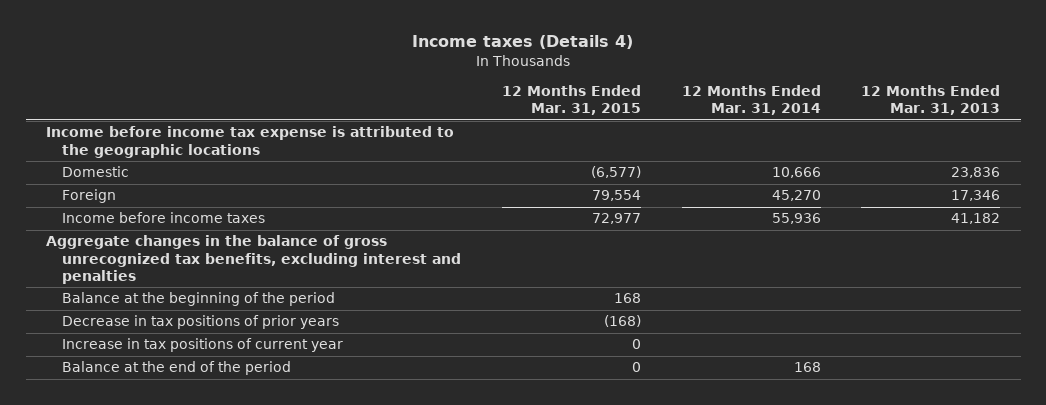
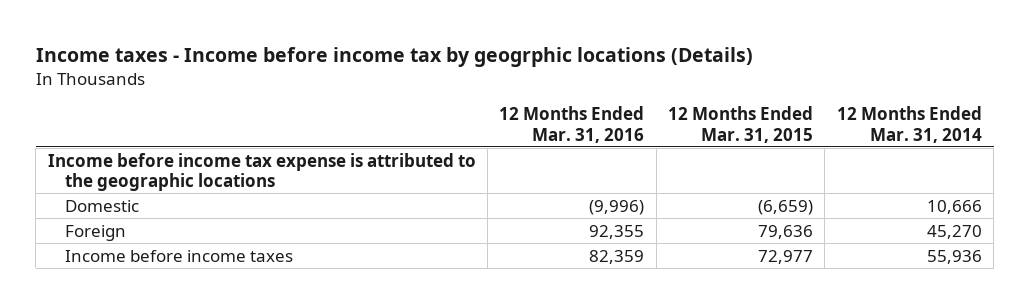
- Income taxes (Details 4)
+ Income taxes - Income before income tax by geogrphic locations (Details)
- | 12 Months Ended Mar. 31, 2015 | 12 Months Ended Mar. 31, 2014 | 12 Months Ended Mar. 31, 2013
+ | 12 Months Ended Mar. 31, 2016 | 12 Months Ended Mar. 31, 2015 | 12 Months Ended Mar. 31, 2014
- Domestic | (6,577) | 10,666 | 23,836
- Foreign | 79,554 | 45,270 | 17,346
+ Domestic | (9,996) | (6,659) | 10,666
+ Foreign | 92,355 | 79,636 | 45,270
- Aggregate changes in the balance of gross unrecognized tax benefits, excluding interest and penalties
- Balance at the beginning of the period | 168 | |
- Decrease in tax positions of prior years | (168) | |
- Increase in tax positions of current year | 0 | |
- Balance at the end of the period | 0 | 168 |

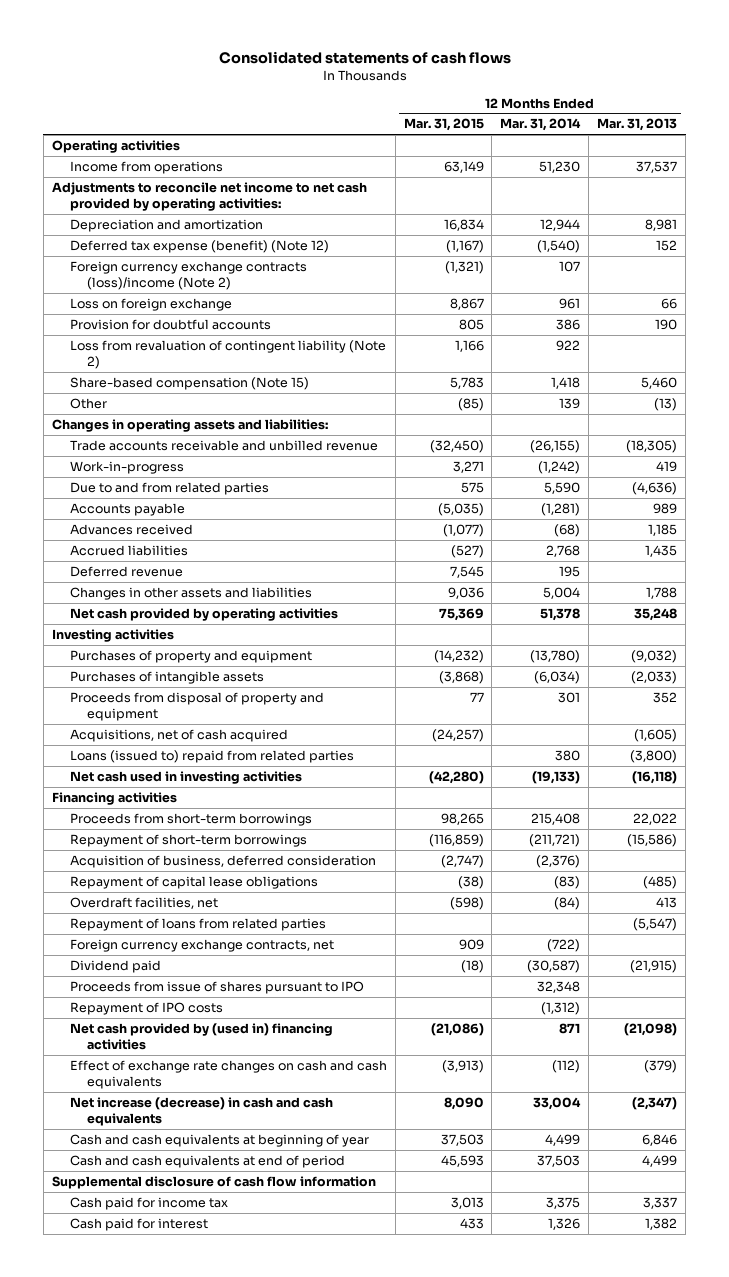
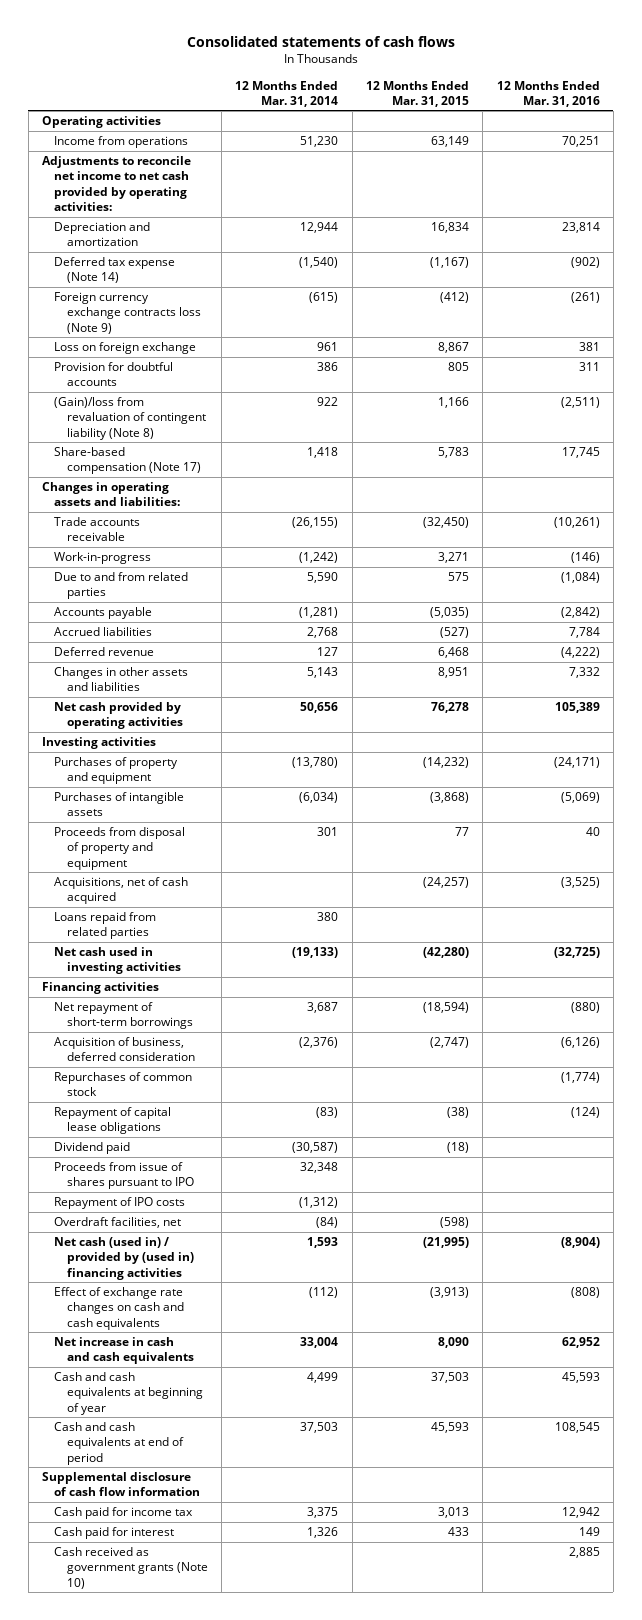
- | 12 Months Ended Mar. 31, 2015 | 12 Months Ended Mar. 31, 2014 | 12 Months Ended Mar. 31, 2013
+ | 12 Months Ended Mar. 31, 2014 | 12 Months Ended Mar. 31, 2015 | 12 Months Ended Mar. 31, 2016
- Deferred tax expense (benefit) (Note 12) | (1,167) | (1,540) | 152
- Foreign currency exchange contracts (loss)/income (Note 2) | (1,321) | 107 |
+ Deferred tax expense (Note 14) | (1,540) | (1,167) | (902)
+ Foreign currency exchange contracts loss (Note 9) | (615) | (412) | (261)
- Loss from revaluation of contingent liability (Note 2) | 1,166 | 922 |
- Share-based compensation (Note 15) | 5,783 | 1,418 | 5,460
- Other | (85) | 139 | (13)
+ (Gain)/loss from revaluation of contingent liability (Note 8) | 922 | 1,166 | (2,511)
+ Share-based compensation (Note 17) | 1,418 | 5,783 | 17,745
- Trade accounts receivable and unbilled revenue | (32,450) | (26,155) | (18,305)
+ Trade accounts receivable | (26,155) | (32,450) | (10,261)
- Advances received | (1,077) | (68) | 1,185
- Deferred revenue | 7,545 | 195 |
- Changes in other assets and liabilities | 9,036 | 5,004 | 1,788
- Net cash provided by operating activities | 75,369 | 51,378 | 35,248
+ Deferred revenue | 127 | 6,468 | (4,222)
+ Changes in other assets and liabilities | 5,143 | 8,951 | 7,332
+ Net cash provided by operating activities | 50,656 | 76,278 | 105,389
- Loans (issued to) repaid from related parties | | 380 | (3,800)
+ Loans repaid from related parties | 380 | |
- Proceeds from short-term borrowings | 98,265 | 215,408 | 22,022
- Repayment of short-term borrowings | (116,859) | (211,721) | (15,586)
+ Net repayment of short-term borrowings | 3,687 | (18,594) | (880)
+ Repurchases of common stock | | | (1,774)
- Repayment of loans from related parties | | | (5,547)
- Foreign currency exchange contracts, net | 909 | (722) |
- Net cash provided by (used in) financing activities | (21,086) | 871 | (21,098)
moved down: Overdraft facilities, net | (84) | (598) |
+ Net cash (used in) / provided by (used in) financing activities | 1,593 | (21,995) | (8,904)
- Net increase (decrease) in cash and cash equivalents | 8,090 | 33,004 | (2,347)
+ Net increase in cash and cash equivalents | 33,004 | 8,090 | 62,952
+ Cash received as government grants (Note 10) | | | 2,885

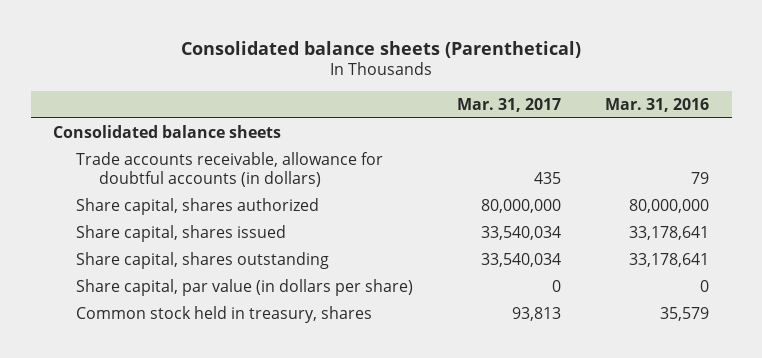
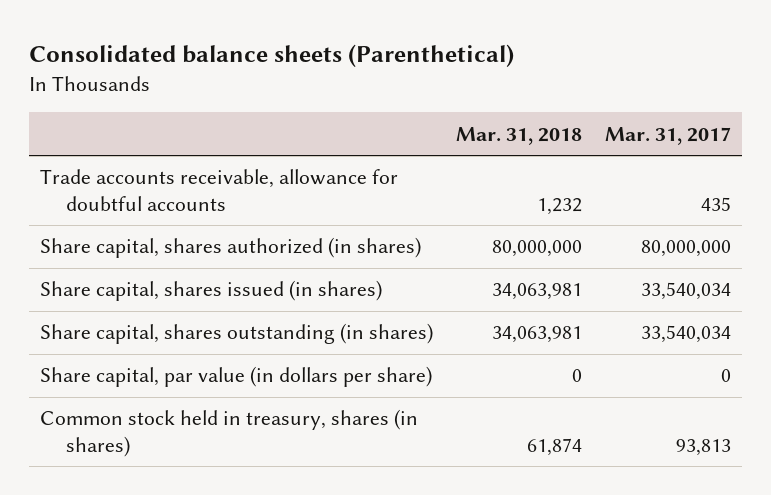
- | Mar. 31, 2017 | Mar. 31, 2016
+ | Mar. 31, 2018 | Mar. 31, 2017
- Consolidated balance sheets
- Trade accounts receivable, allowance for doubtful accounts (in dollars) | 435 | 79
- Share capital, shares authorized | 80,000,000 | 80,000,000
- Share capital, shares issued | 33,540,034 | 33,178,641
- Share capital, shares outstanding | 33,540,034 | 33,178,641
+ Trade accounts receivable, allowance for doubtful accounts | 1,232 | 435
+ Share capital, shares authorized (in shares) | 80,000,000 | 80,000,000
+ Share capital, shares issued (in shares) | 34,063,981 | 33,540,034
+ Share capital, shares outstanding (in shares) | 34,063,981 | 33,540,034
- Common stock held in treasury, shares | 93,813 | 35,579
+ Common stock held in treasury, shares (in shares) | 61,874 | 93,813

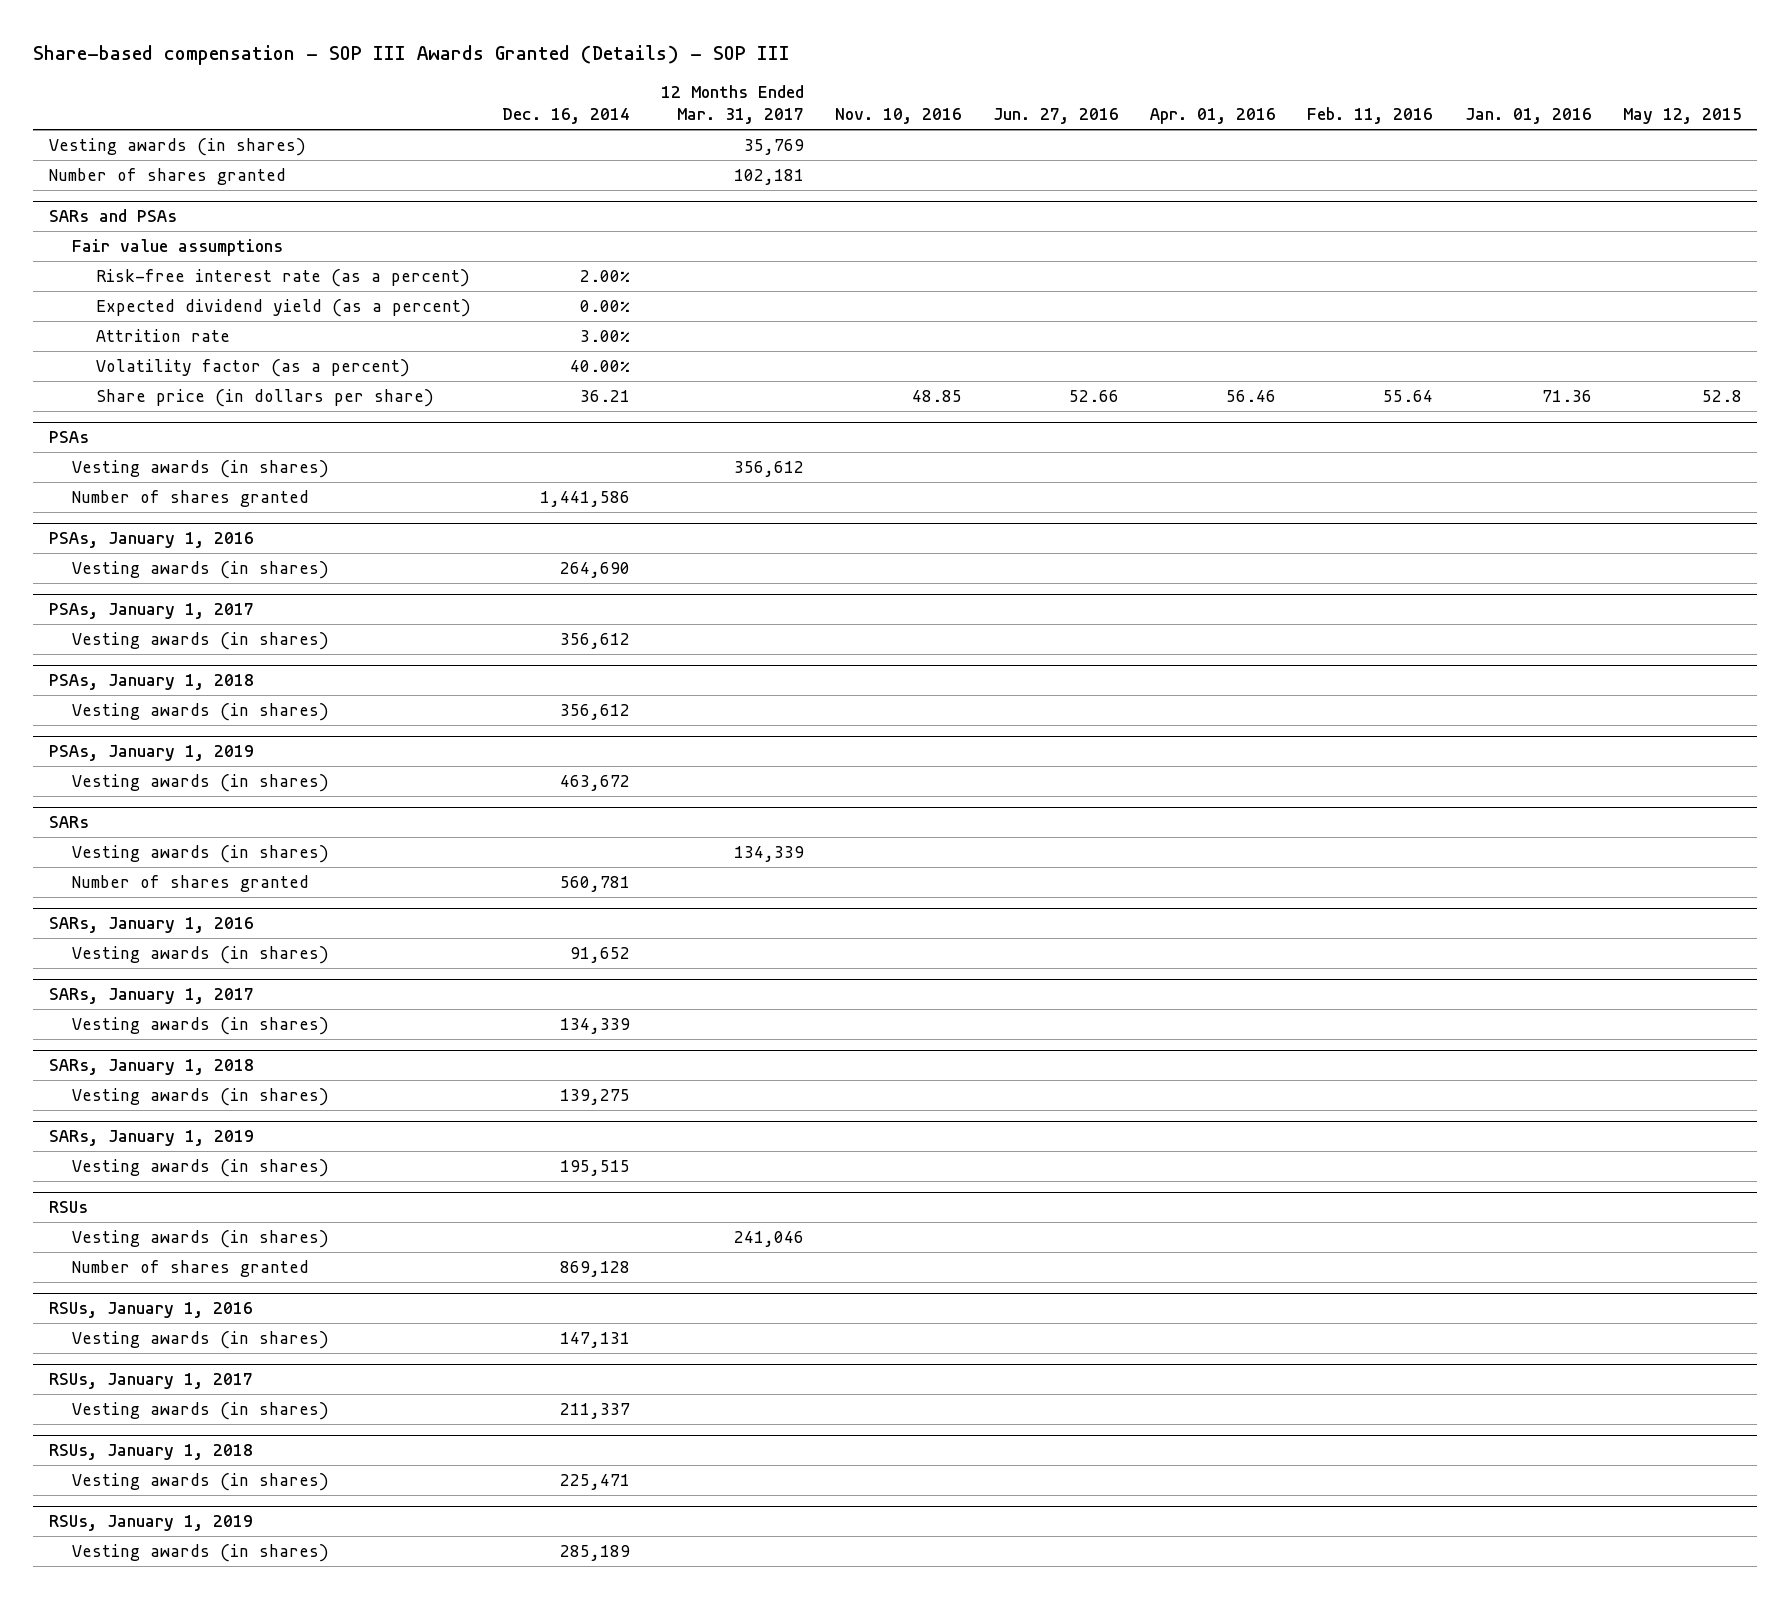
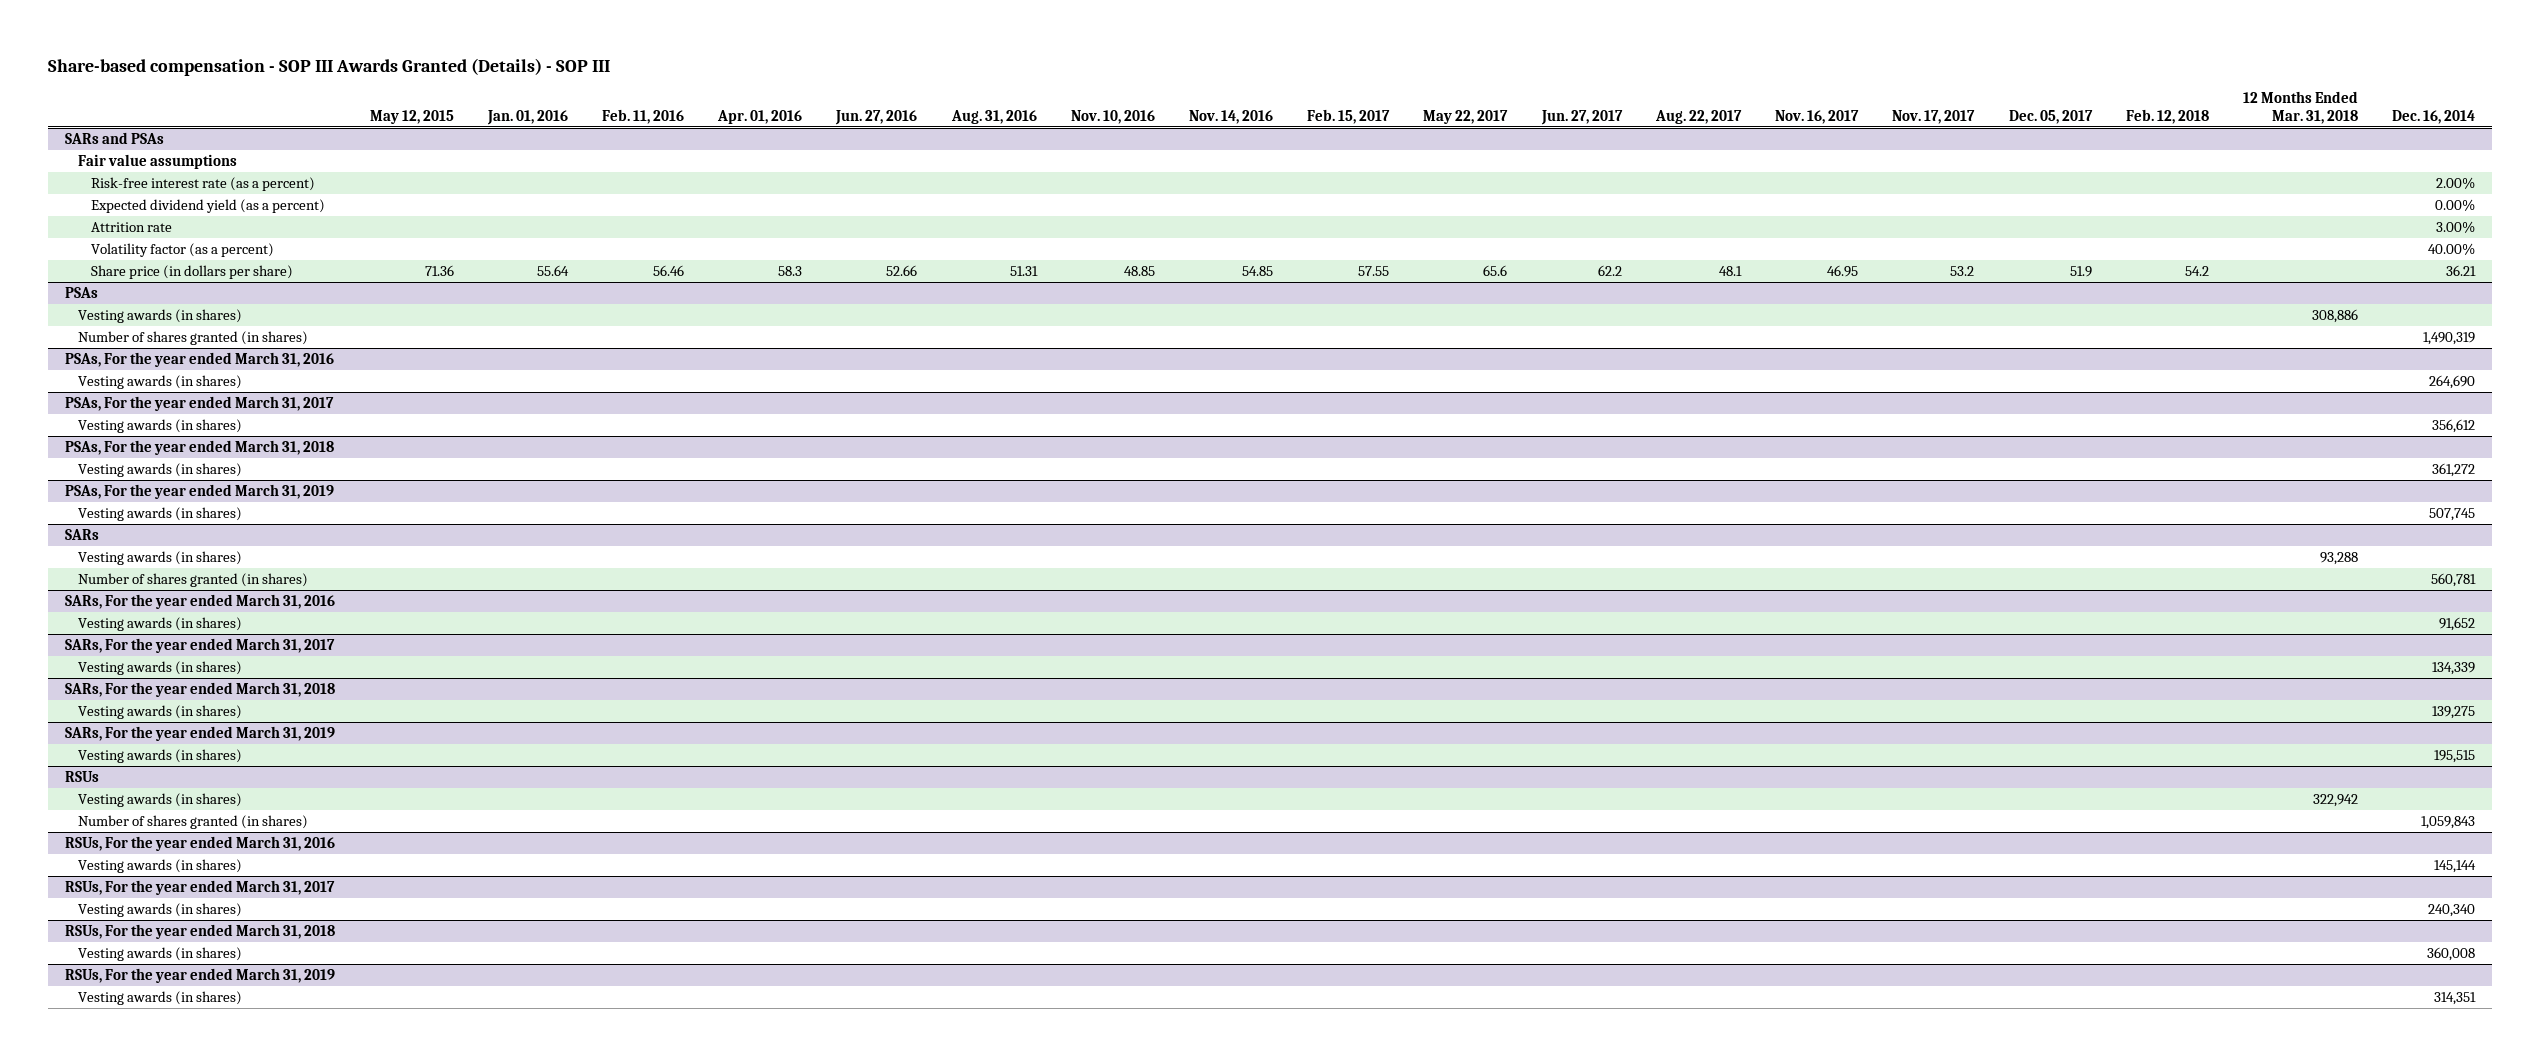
- | Dec. 16, 2014 | 12 Months Ended Mar. 31, 2017 | Nov. 10, 2016 | Jun. 27, 2016 | Apr. 01, 2016 | Feb. 11, 2016 | Jan. 01, 2016 | May 12, 2015
+ | May 12, 2015 | Jan. 01, 2016 | Feb. 11, 2016 | Apr. 01, 2016 | Jun. 27, 2016 | Aug. 31, 2016 | Nov. 10, 2016 | Nov. 14, 2016 | Feb. 15, 2017 | May 22, 2017 | Jun. 27, 2017 | Aug. 22, 2017 | Nov. 16, 2017 | Nov. 17, 2017 | Dec. 05, 2017 | Feb. 12, 2018 | 12 Months Ended Mar. 31, 2018 | Dec. 16, 2014
- Vesting awards (in shares) | | 35,769 | | | | | |
- Number of shares granted | | 102,181 | | | | | |
@ SARs and PSAs
- Share price (in dollars per share) | 36.21 | | 48.85 | 52.66 | 56.46 | 55.64 | 71.36 | 52.8
+ Share price (in dollars per share) | 71.36 | 55.64 | 56.46 | 58.3 | 52.66 | 51.31 | 48.85 | 54.85 | 57.55 | 65.6 | 62.2 | 48.1 | 46.95 | 53.2 | 51.9 | 54.2 | | 36.21
@ PSAs
- Number of shares granted | 1,441,586 | | | | | | |
- PSAs, January 1, 2016
@ PSAs
+ Number of shares granted (in shares) | | | | | | | | | | | | | | | | | | 1,490,319
+ PSAs, For the year ended March 31, 2016
- PSAs, January 1, 2017
- Vesting awards (in shares) | 356,612 | | | | | | |
- PSAs, January 1, 2018
+ PSAs, For the year ended March 31, 2017
- PSAs, January 1, 2019
- Vesting awards (in shares) | 463,672 | | | | | | |
+ PSAs, For the year ended March 31, 2018
+ Vesting awards (in shares) | | | | | | | | | | | | | | | | | | 361,272
+ PSAs, For the year ended March 31, 2019
+ Vesting awards (in shares) | | | | | | | | | | | | | | | | | | 507,745
@ SARs
- Number of shares granted | 560,781 | | | | | | |
- SARs, January 1, 2016
@ SARs
+ Number of shares granted (in shares) | | | | | | | | | | | | | | | | | | 560,781
+ SARs, For the year ended March 31, 2016
- SARs, January 1, 2017
+ SARs, For the year ended March 31, 2017
- SARs, January 1, 2018
+ SARs, For the year ended March 31, 2018
- SARs, January 1, 2019
+ SARs, For the year ended March 31, 2019
@ RSUs
- Number of shares granted | 869,128 | | | | | | |
- RSUs, January 1, 2016
- Vesting awards (in shares) | 147,131 | | | | | | |
- RSUs, January 1, 2017
- Vesting awards (in shares) | 211,337 | | | | | | |
- RSUs, January 1, 2018
- Vesting awards (in shares) | 225,471 | | | | | | |
- RSUs, January 1, 2019
- Vesting awards (in shares) | 285,189 | | | | | | |
@ RSUs
+ Number of shares granted (in shares) | | | | | | | | | | | | | | | | | | 1,059,843
+ RSUs, For the year ended March 31, 2016
+ Vesting awards (in shares) | | | | | | | | | | | | | | | | | | 145,144
+ RSUs, For the year ended March 31, 2017
+ Vesting awards (in shares) | | | | | | | | | | | | | | | | | | 240,340
+ RSUs, For the year ended March 31, 2018
+ Vesting awards (in shares) | | | | | | | | | | | | | | | | | | 360,008
+ RSUs, For the year ended March 31, 2019
+ Vesting awards (in shares) | | | | | | | | | | | | | | | | | | 314,351

